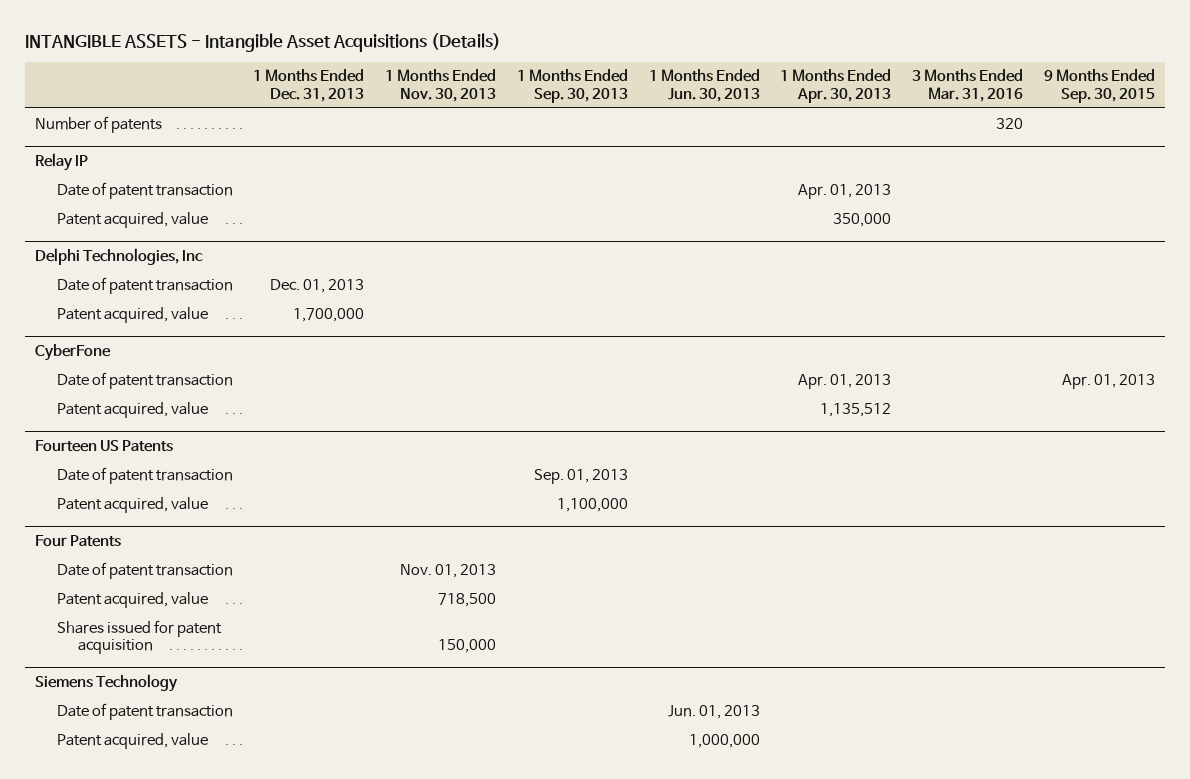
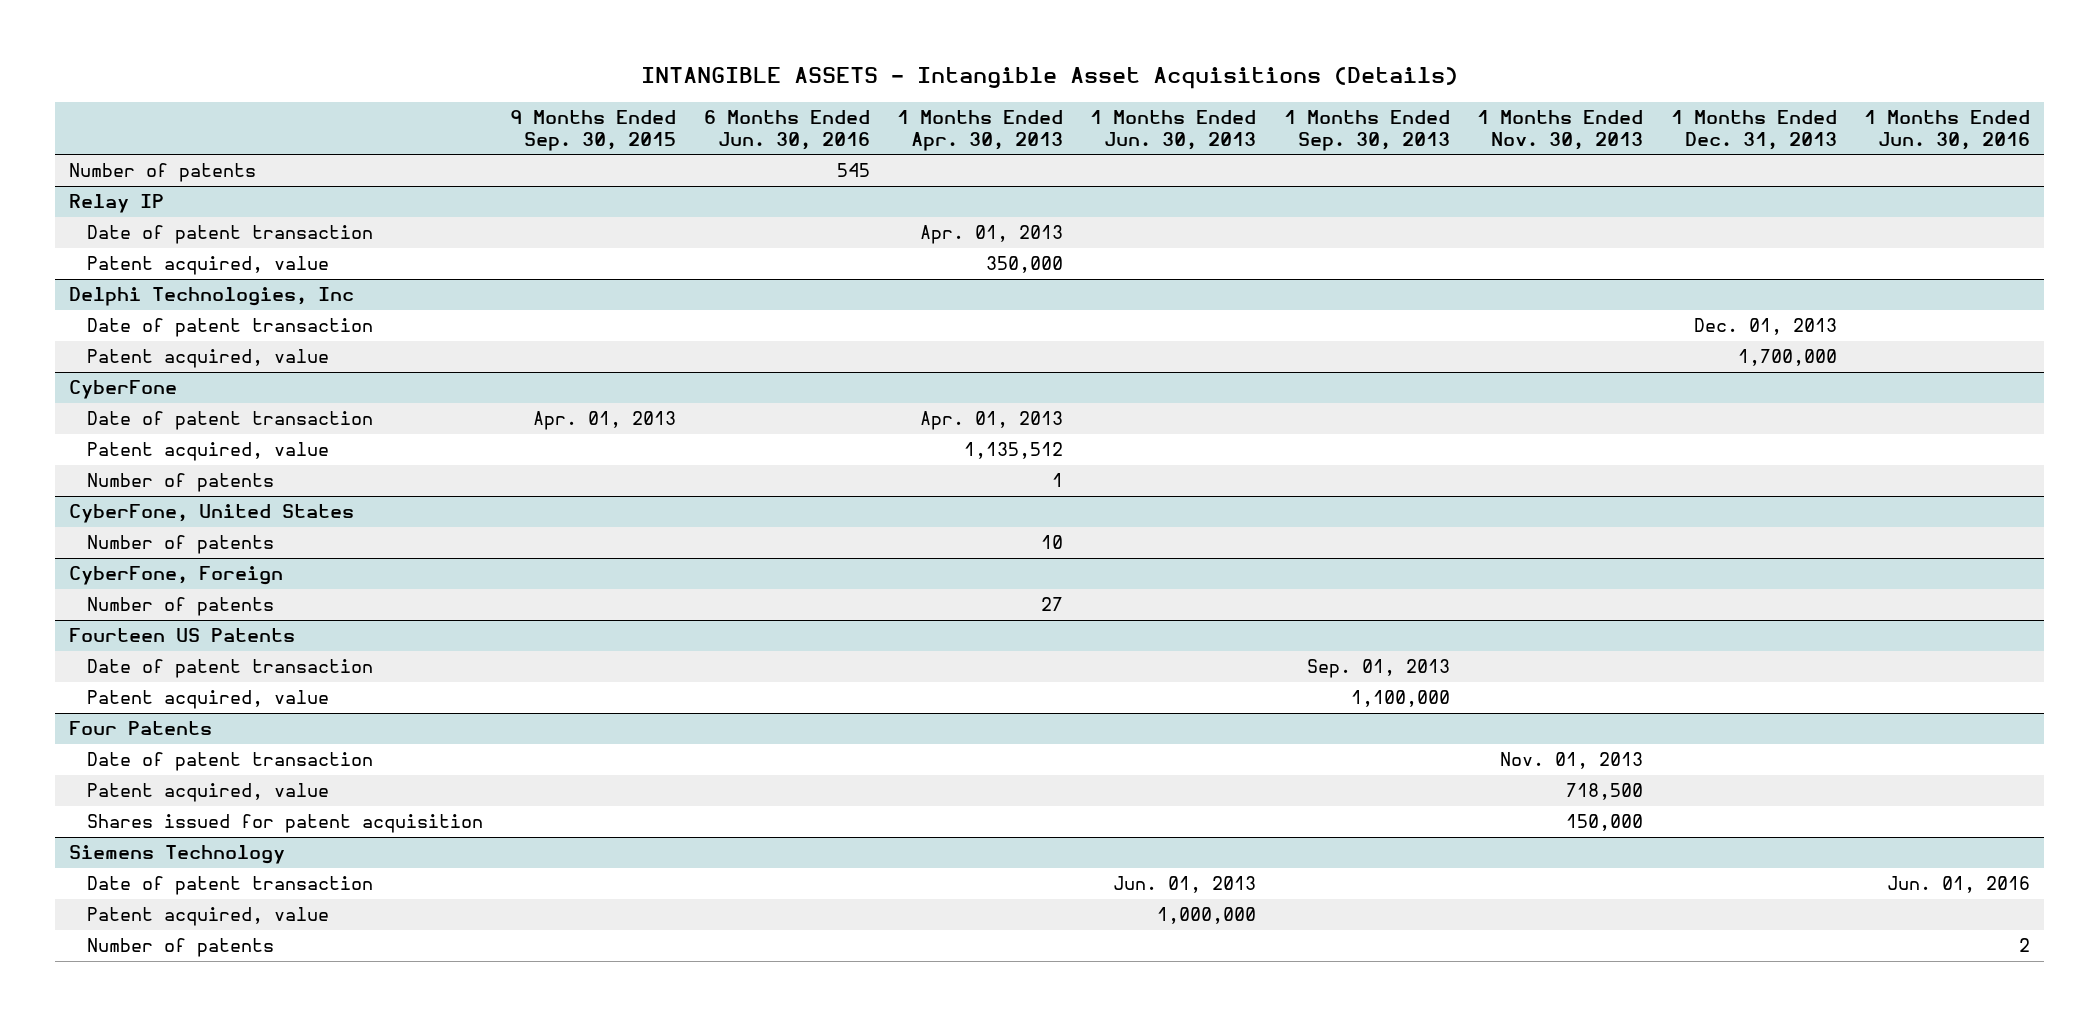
- | 1 Months Ended Dec. 31, 2013 | 1 Months Ended Nov. 30, 2013 | 1 Months Ended Sep. 30, 2013 | 1 Months Ended Jun. 30, 2013 | 1 Months Ended Apr. 30, 2013 | 3 Months Ended Mar. 31, 2016 | 9 Months Ended Sep. 30, 2015
+ | 9 Months Ended Sep. 30, 2015 | 6 Months Ended Jun. 30, 2016 | 1 Months Ended Apr. 30, 2013 | 1 Months Ended Jun. 30, 2013 | 1 Months Ended Sep. 30, 2013 | 1 Months Ended Nov. 30, 2013 | 1 Months Ended Dec. 31, 2013 | 1 Months Ended Jun. 30, 2016
@ CyberFone
+ Number of patents | | | 1 | | | | |
+ CyberFone, United States
+ Number of patents | | | 10 | | | | |
+ CyberFone, Foreign
+ Number of patents | | | 27 | | | | |
@ Siemens Technology
+ Number of patents | | | | | | | | 2

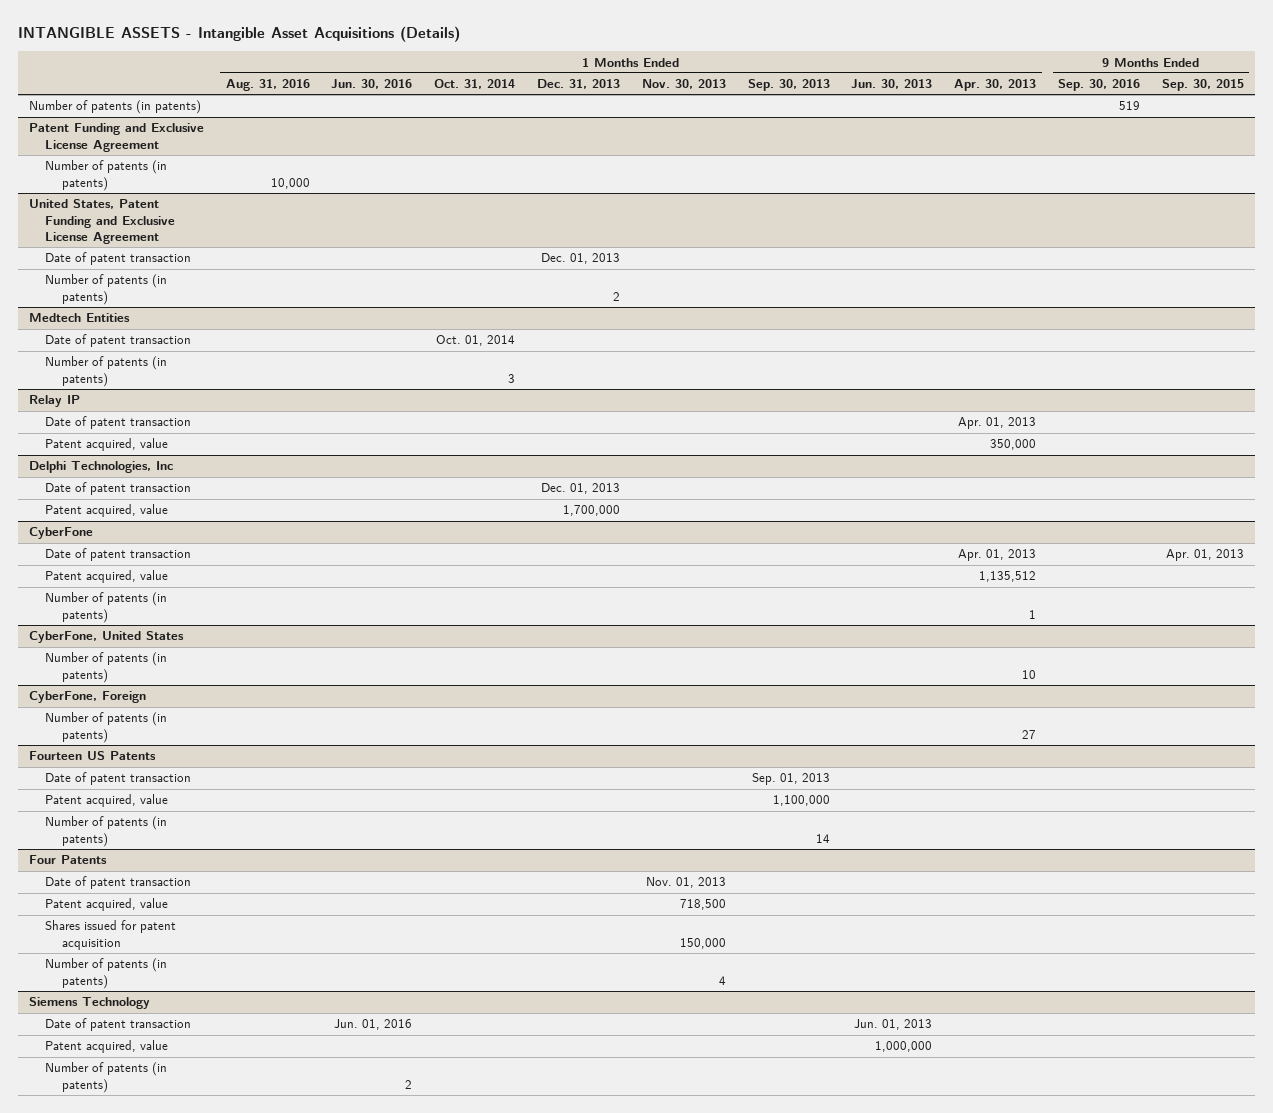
- | 9 Months Ended Sep. 30, 2015 | 6 Months Ended Jun. 30, 2016 | 1 Months Ended Apr. 30, 2013 | 1 Months Ended Jun. 30, 2013 | 1 Months Ended Sep. 30, 2013 | 1 Months Ended Nov. 30, 2013 | 1 Months Ended Dec. 31, 2013 | 1 Months Ended Jun. 30, 2016
+ | 1 Months Ended Aug. 31, 2016 | 1 Months Ended Jun. 30, 2016 | 1 Months Ended Oct. 31, 2014 | 1 Months Ended Dec. 31, 2013 | 1 Months Ended Nov. 30, 2013 | 1 Months Ended Sep. 30, 2013 | 1 Months Ended Jun. 30, 2013 | 1 Months Ended Apr. 30, 2013 | 9 Months Ended Sep. 30, 2016 | 9 Months Ended Sep. 30, 2015
- Number of patents | | 545 | | | | | |
+ Number of patents (in patents) | | | | | | | | | 519 |
+ Patent Funding and Exclusive License Agreement
+ Number of patents (in patents) | 10,000 | | | | | | | | |
+ United States, Patent Funding and Exclusive License Agreement
+ Date of patent transaction | | | | Dec. 01, 2013 | | | | | |
+ Number of patents (in patents) | | | | 2 | | | | | |
+ Medtech Entities
+ Date of patent transaction | | | Oct. 01, 2014 | | | | | | |
+ Number of patents (in patents) | | | 3 | | | | | | |
@ CyberFone
- Number of patents | | | 1 | | | | |
+ Number of patents (in patents) | | | | | | | | 1 | |
@ CyberFone, United States
- Number of patents | | | 10 | | | | |
+ Number of patents (in patents) | | | | | | | | 10 | |
@ CyberFone, Foreign
- Number of patents | | | 27 | | | | |
+ Number of patents (in patents) | | | | | | | | 27 | |
@ Fourteen US Patents
+ Number of patents (in patents) | | | | | | 14 | | | |
@ Four Patents
+ Number of patents (in patents) | | | | | 4 | | | | |
@ Siemens Technology
- Number of patents | | | | | | | | 2
+ Number of patents (in patents) | | 2 | | | | | | | |

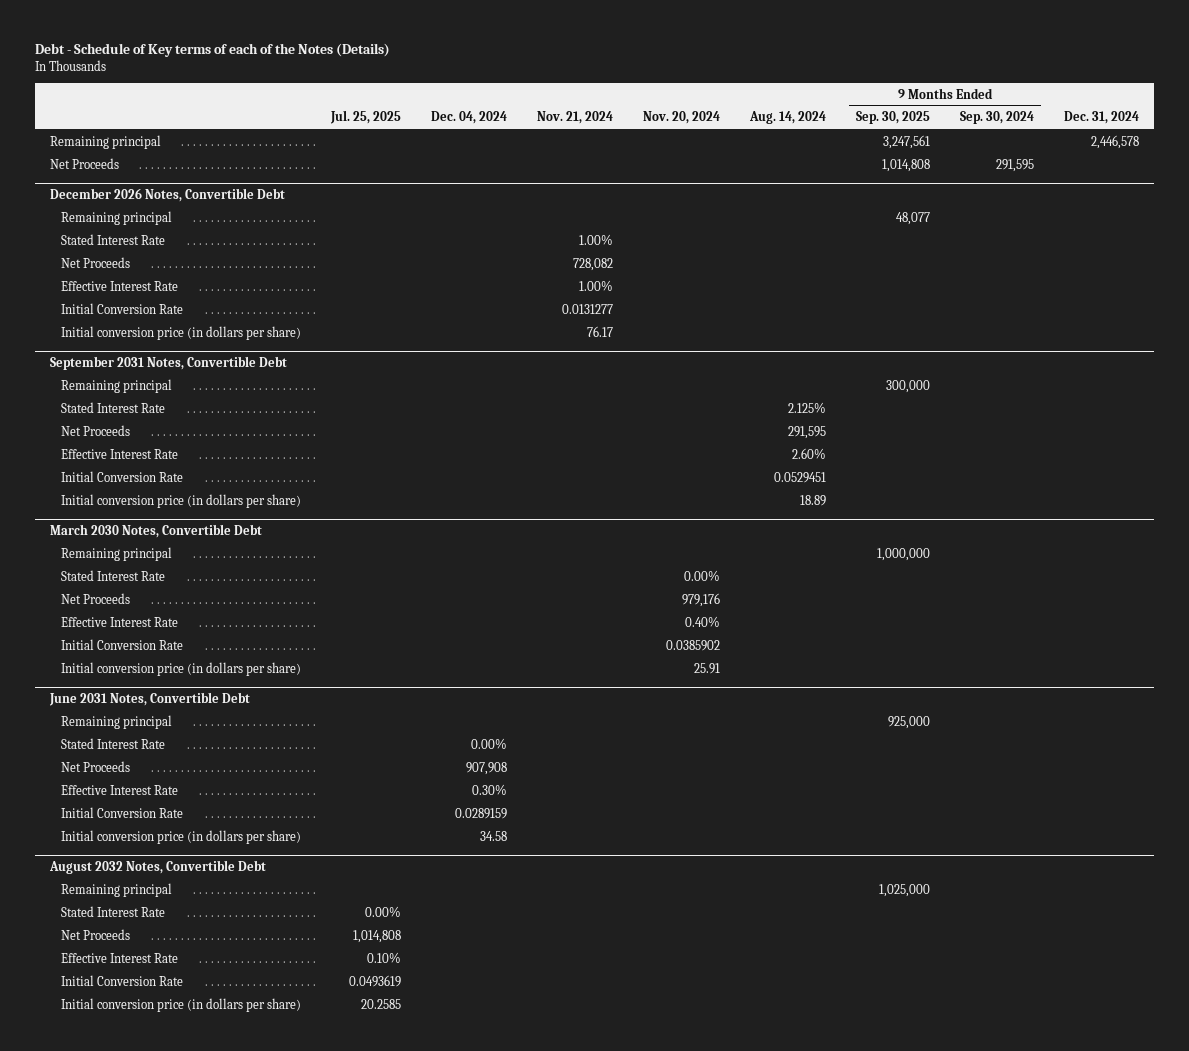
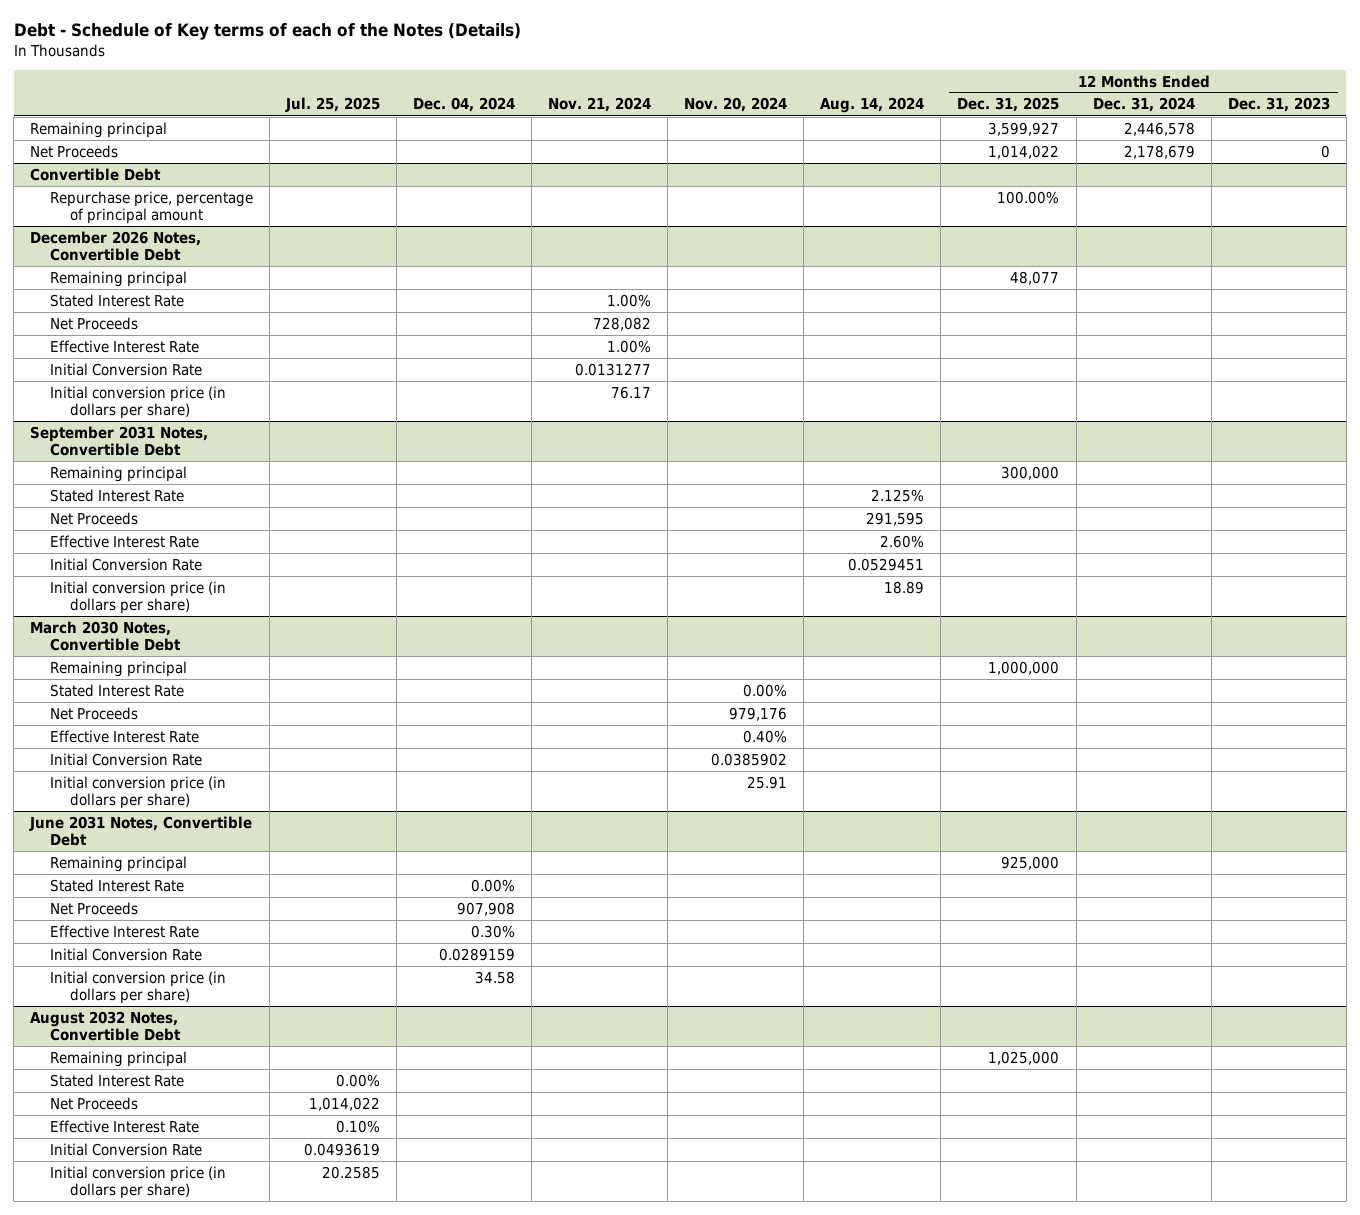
- | Jul. 25, 2025 | Dec. 04, 2024 | Nov. 21, 2024 | Nov. 20, 2024 | Aug. 14, 2024 | 9 Months Ended Sep. 30, 2025 | 9 Months Ended Sep. 30, 2024 | Dec. 31, 2024
+ | Jul. 25, 2025 | Dec. 04, 2024 | Nov. 21, 2024 | Nov. 20, 2024 | Aug. 14, 2024 | 12 Months Ended Dec. 31, 2025 | 12 Months Ended Dec. 31, 2024 | 12 Months Ended Dec. 31, 2023
+ Convertible Debt
+ Repurchase price, percentage of principal amount | | | | | | 100.00% | |
@ August 2032 Notes, Convertible Debt
- Net Proceeds | 1,014,808 | | | | | | |
+ Net Proceeds | 1,014,022 | | | | | | |

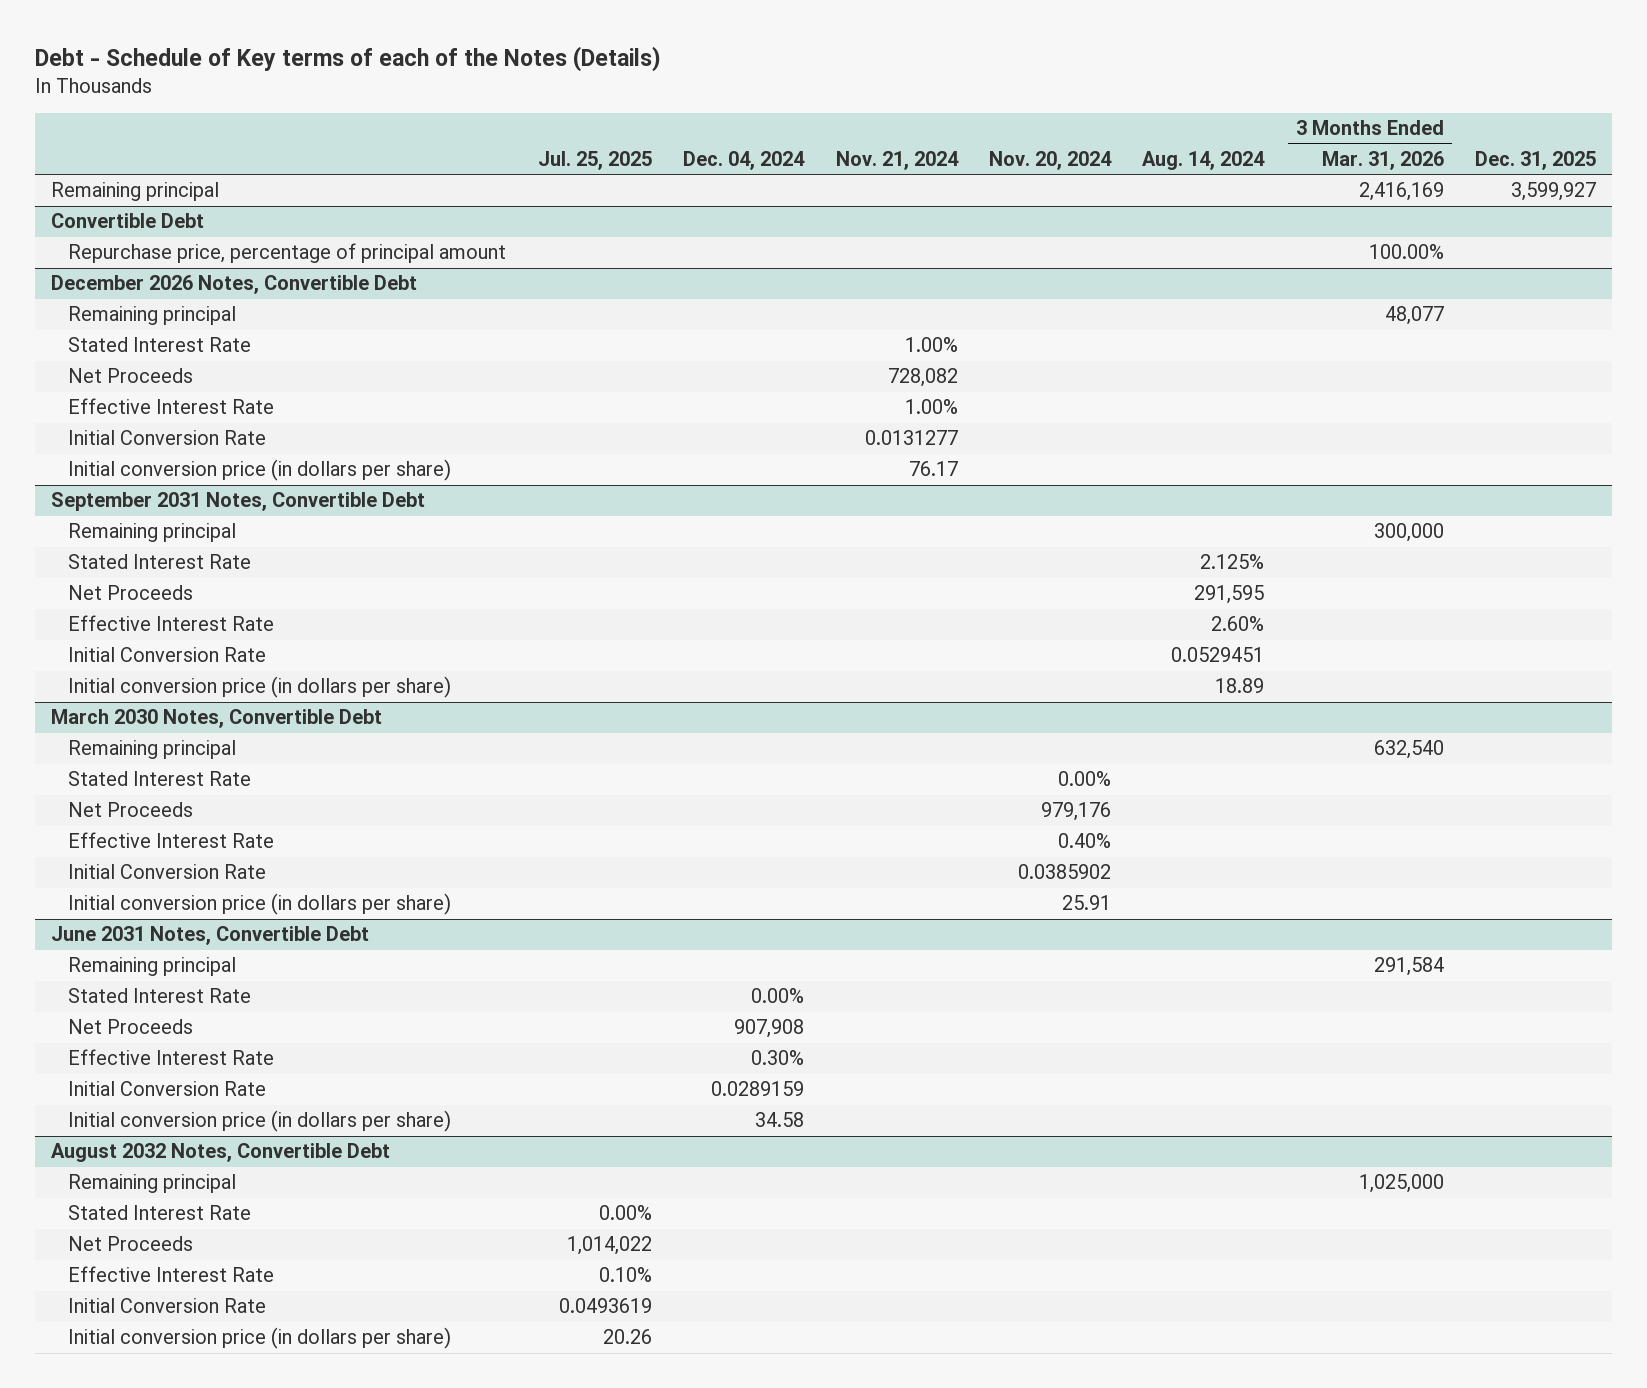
- | Jul. 25, 2025 | Dec. 04, 2024 | Nov. 21, 2024 | Nov. 20, 2024 | Aug. 14, 2024 | 12 Months Ended Dec. 31, 2025 | 12 Months Ended Dec. 31, 2024 | 12 Months Ended Dec. 31, 2023
+ | Jul. 25, 2025 | Dec. 04, 2024 | Nov. 21, 2024 | Nov. 20, 2024 | Aug. 14, 2024 | 3 Months Ended Mar. 31, 2026 | Dec. 31, 2025
- Net Proceeds | | | | | | 1,014,022 | 2,178,679 | 0
@ August 2032 Notes, Convertible Debt
- Initial conversion price (in dollars per share) | 20.2585 | | | | | | |
+ Initial conversion price (in dollars per share) | 20.26 | | | | | |

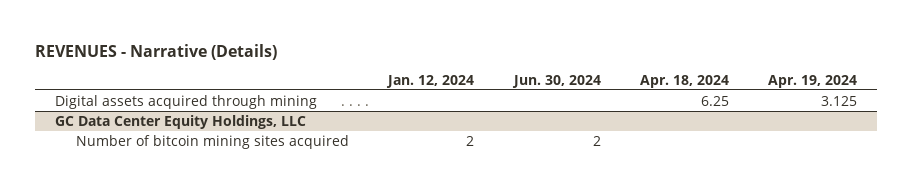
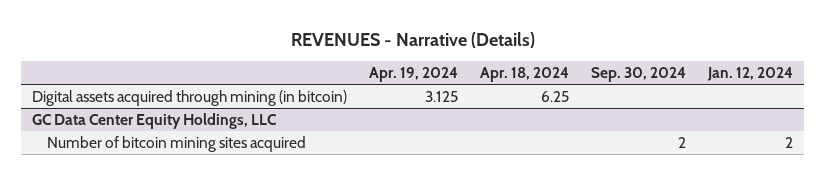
- | Jan. 12, 2024 | Jun. 30, 2024 | Apr. 18, 2024 | Apr. 19, 2024
+ | Apr. 19, 2024 | Apr. 18, 2024 | Sep. 30, 2024 | Jan. 12, 2024
- Digital assets acquired through mining | | | 6.25 | 3.125
+ Digital assets acquired through mining (in bitcoin) | 3.125 | 6.25 | |

